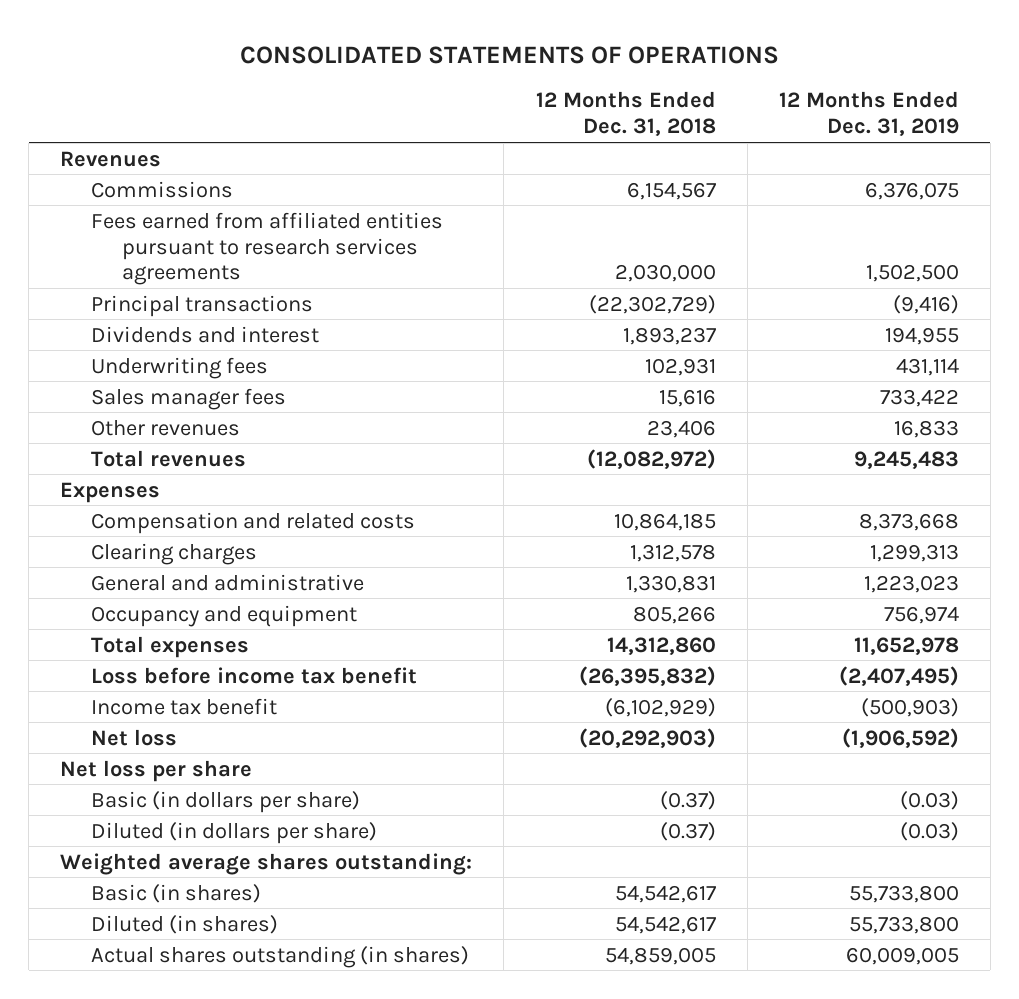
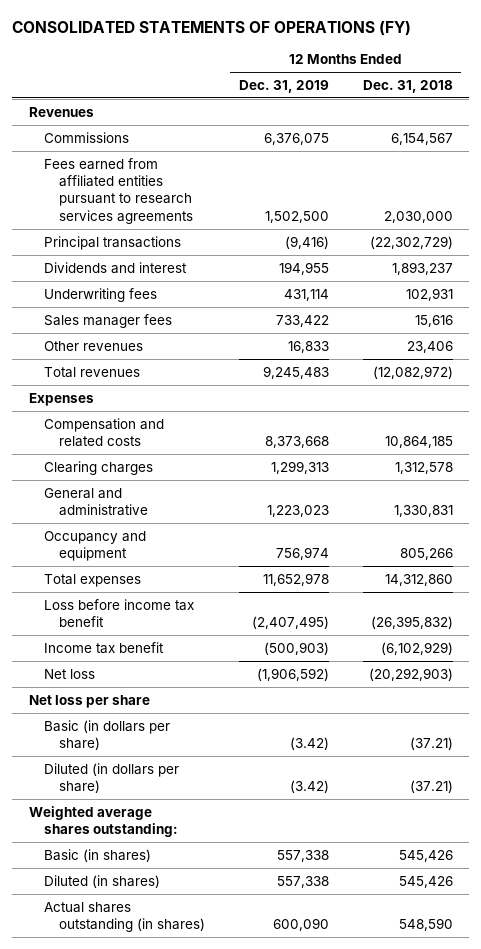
- CONSOLIDATED STATEMENTS OF OPERATIONS
+ CONSOLIDATED STATEMENTS OF OPERATIONS (FY)
- | 12 Months Ended Dec. 31, 2018 | 12 Months Ended Dec. 31, 2019
+ | 12 Months Ended Dec. 31, 2019 | 12 Months Ended Dec. 31, 2018
- Basic (in dollars per share) | (0.37) | (0.03)
- Diluted (in dollars per share) | (0.37) | (0.03)
+ Basic (in dollars per share) | (3.42) | (37.21)
+ Diluted (in dollars per share) | (3.42) | (37.21)
- Basic (in shares) | 54,542,617 | 55,733,800
- Diluted (in shares) | 54,542,617 | 55,733,800
- Actual shares outstanding (in shares) | 54,859,005 | 60,009,005
+ Basic (in shares) | 557,338 | 545,426
+ Diluted (in shares) | 557,338 | 545,426
+ Actual shares outstanding (in shares) | 600,090 | 548,590

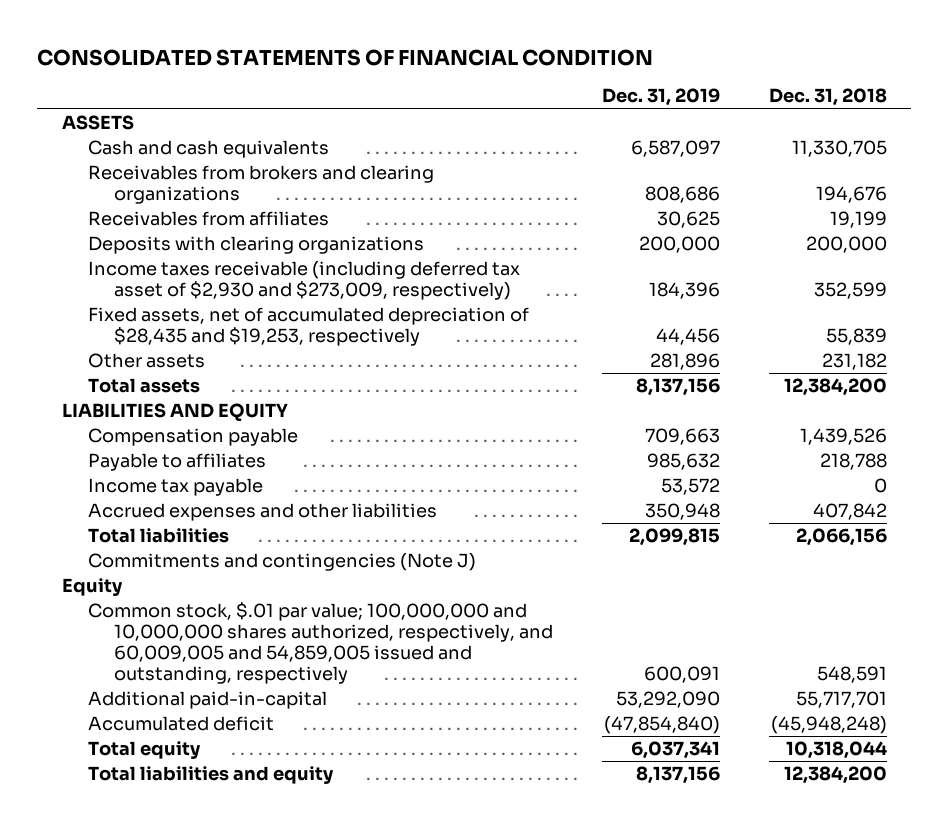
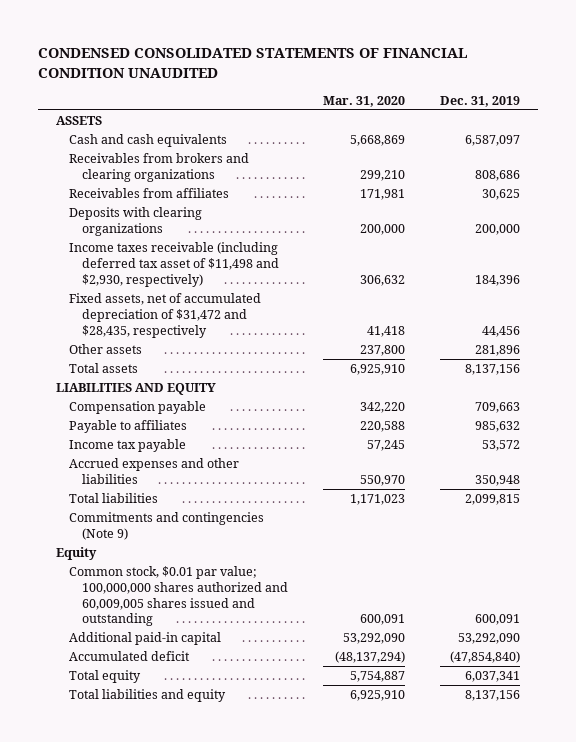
- CONSOLIDATED STATEMENTS OF FINANCIAL CONDITION
+ CONDENSED CONSOLIDATED STATEMENTS OF FINANCIAL CONDITION UNAUDITED
- | Dec. 31, 2019 | Dec. 31, 2018
+ | Mar. 31, 2020 | Dec. 31, 2019
- Income taxes receivable (including deferred tax asset of $2,930 and $273,009, respectively) | 184,396 | 352,599
- Fixed assets, net of accumulated depreciation of $28,435 and $19,253, respectively | 44,456 | 55,839
+ Income taxes receivable (including deferred tax asset of $11,498 and $2,930, respectively) | 306,632 | 184,396
+ Fixed assets, net of accumulated depreciation of $31,472 and $28,435, respectively | 41,418 | 44,456
- Commitments and contingencies (Note J)
+ Commitments and contingencies (Note 9)
- Common stock, $.01 par value; 100,000,000 and 10,000,000 shares authorized, respectively, and 60,009,005 and 54,859,005 issued and outstanding, respectively | 600,091 | 548,591
- Additional paid-in-capital | 53,292,090 | 55,717,701
+ Common stock, $0.01 par value; 100,000,000 shares authorized and 60,009,005 shares issued and outstanding | 600,091 | 600,091
+ Additional paid-in capital | 53,292,090 | 53,292,090

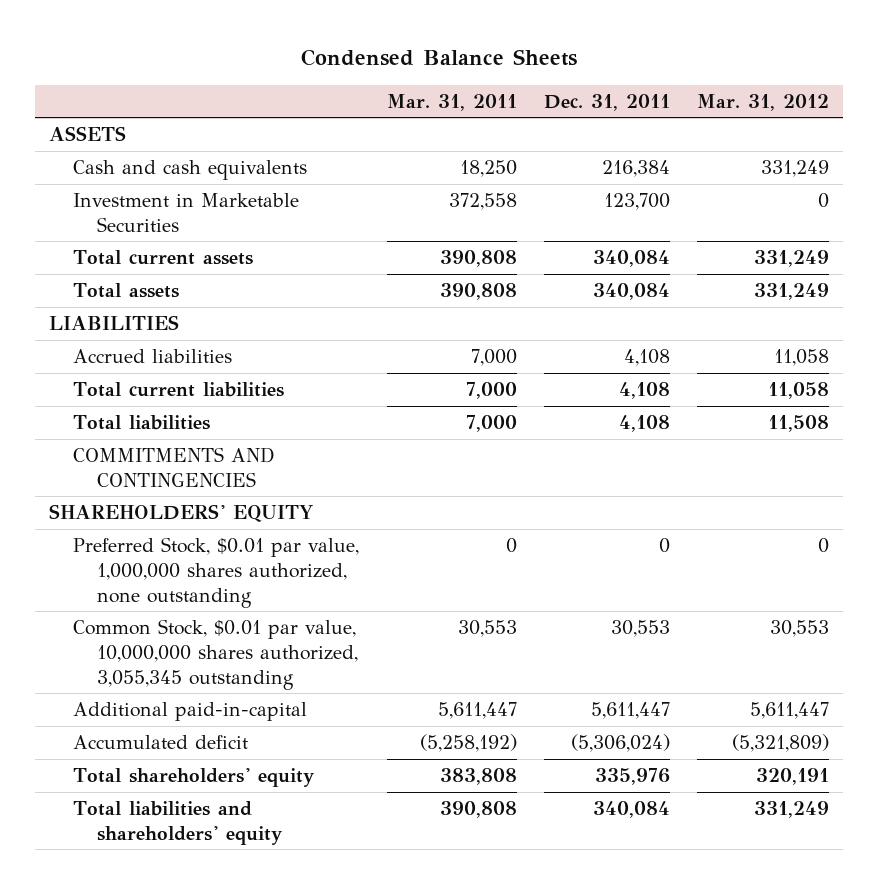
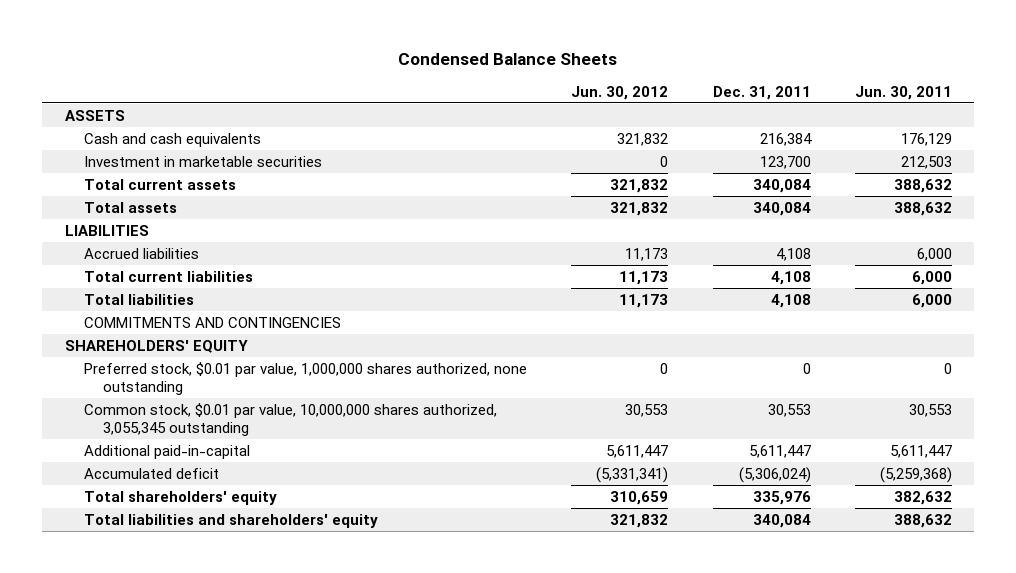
- | Mar. 31, 2011 | Dec. 31, 2011 | Mar. 31, 2012
+ | Jun. 30, 2012 | Dec. 31, 2011 | Jun. 30, 2011
- Investment in Marketable Securities | 372,558 | 123,700 | 0
+ Investment in marketable securities | 0 | 123,700 | 212,503
- Preferred Stock, $0.01 par value, 1,000,000 shares authorized, none outstanding | 0 | 0 | 0
- Common Stock, $0.01 par value, 10,000,000 shares authorized, 3,055,345 outstanding | 30,553 | 30,553 | 30,553
+ Preferred stock, $0.01 par value, 1,000,000 shares authorized, none outstanding | 0 | 0 | 0
+ Common stock, $0.01 par value, 10,000,000 shares authorized, 3,055,345 outstanding | 30,553 | 30,553 | 30,553

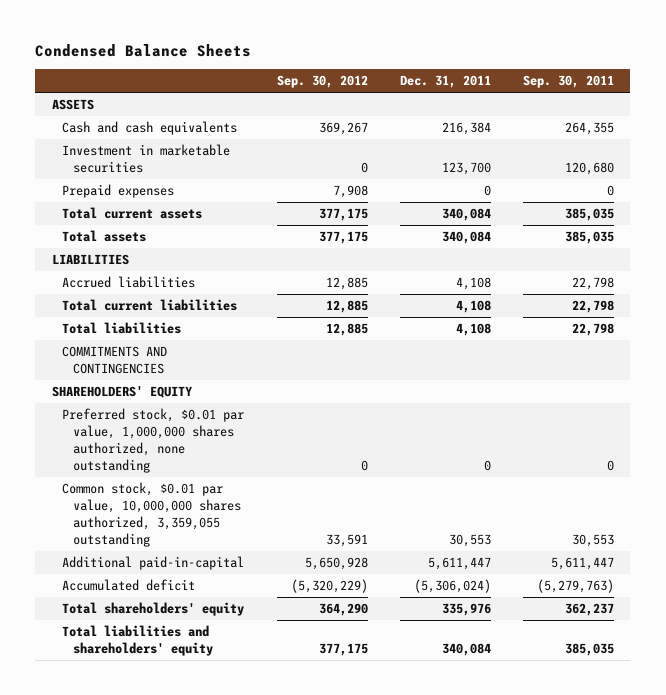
- | Jun. 30, 2012 | Dec. 31, 2011 | Jun. 30, 2011
+ | Sep. 30, 2012 | Dec. 31, 2011 | Sep. 30, 2011
+ Prepaid expenses | 7,908 | 0 | 0
- Common stock, $0.01 par value, 10,000,000 shares authorized, 3,055,345 outstanding | 30,553 | 30,553 | 30,553
+ Common stock, $0.01 par value, 10,000,000 shares authorized, 3,359,055 outstanding | 33,591 | 30,553 | 30,553

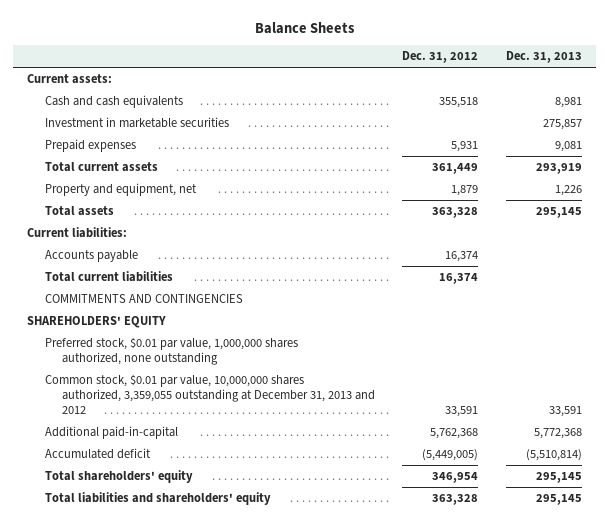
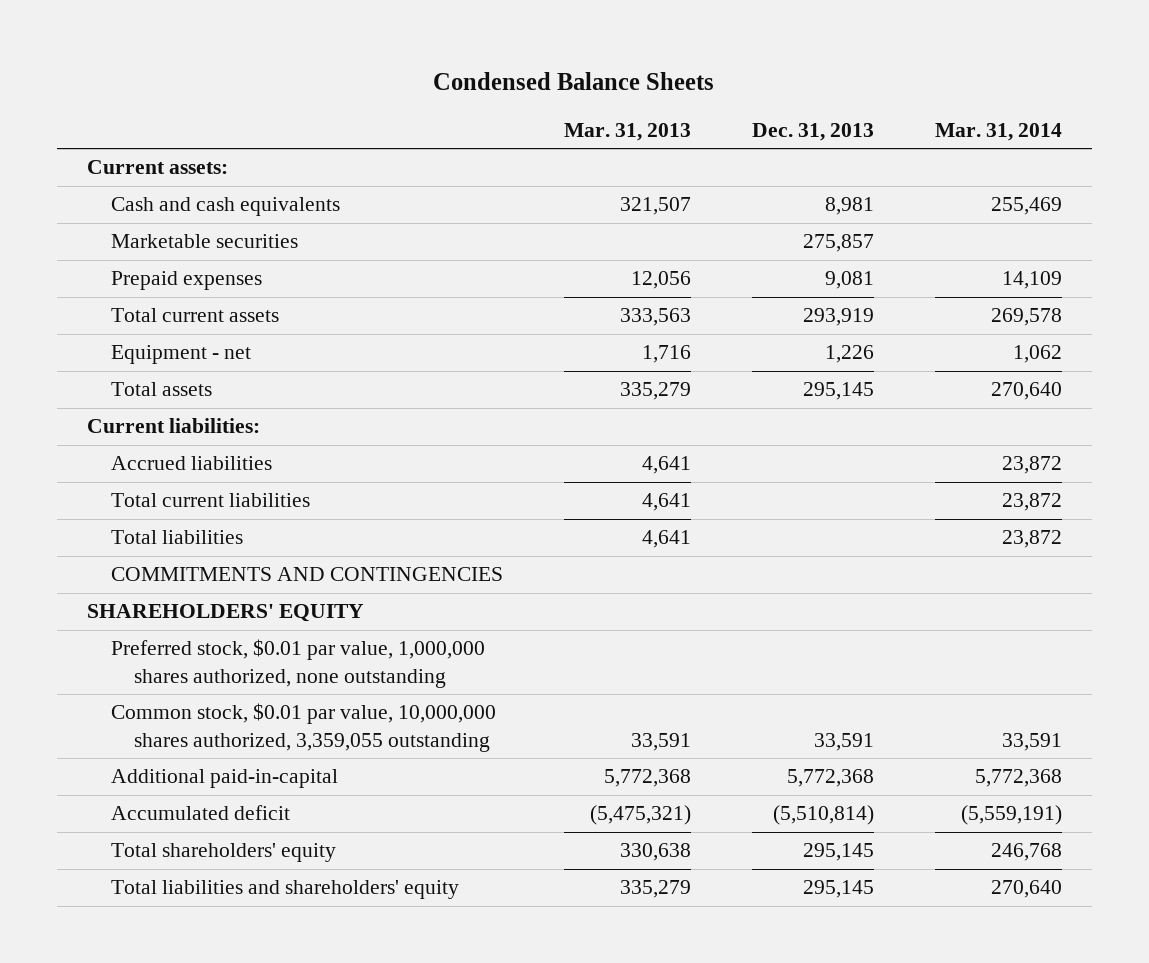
- Balance Sheets
+ Condensed Balance Sheets
- | Dec. 31, 2012 | Dec. 31, 2013
+ | Mar. 31, 2013 | Dec. 31, 2013 | Mar. 31, 2014
- Investment in marketable securities | | 275,857
+ Marketable securities | | 275,857 |
- Property and equipment, net | 1,879 | 1,226
+ Equipment - net | 1,716 | 1,226 | 1,062
- Accounts payable | 16,374 |
+ Accrued liabilities | 4,641 | | 23,872
+ Total liabilities | 4,641 | | 23,872
- Common stock, $0.01 par value, 10,000,000 shares authorized, 3,359,055 outstanding at December 31, 2013 and 2012 | 33,591 | 33,591
+ Common stock, $0.01 par value, 10,000,000 shares authorized, 3,359,055 outstanding | 33,591 | 33,591 | 33,591

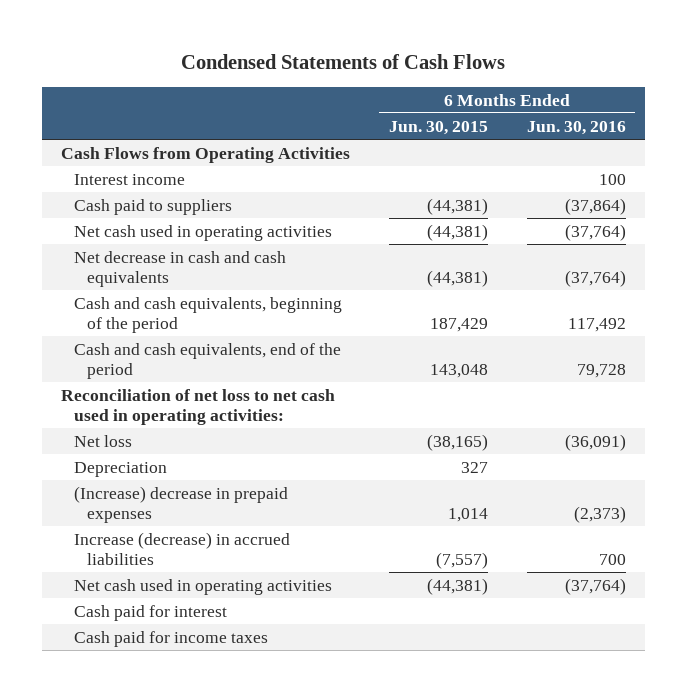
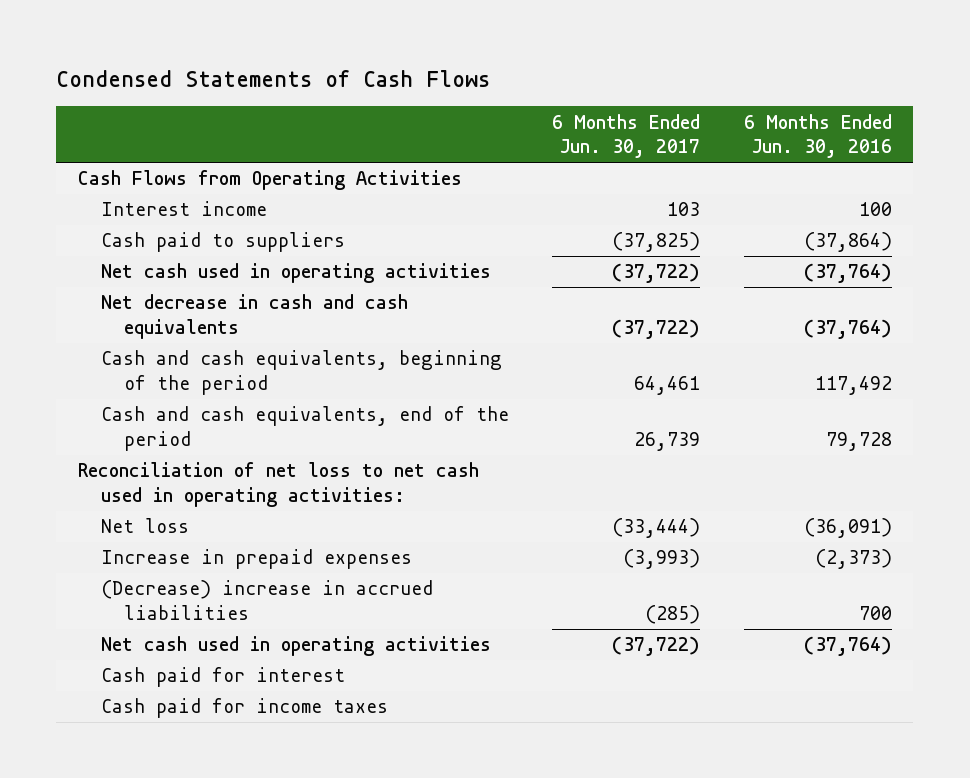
- | 6 Months Ended Jun. 30, 2015 | 6 Months Ended Jun. 30, 2016
+ | 6 Months Ended Jun. 30, 2017 | 6 Months Ended Jun. 30, 2016
- Depreciation | 327 |
- (Increase) decrease in prepaid expenses | 1,014 | (2,373)
- Increase (decrease) in accrued liabilities | (7,557) | 700
+ Increase in prepaid expenses | (3,993) | (2,373)
+ (Decrease) increase in accrued liabilities | (285) | 700

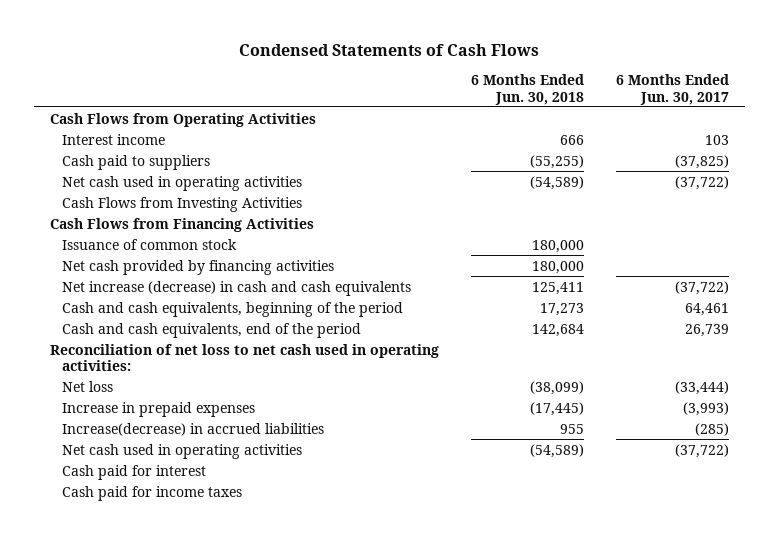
- | 6 Months Ended Jun. 30, 2017 | 6 Months Ended Jun. 30, 2016
+ | 6 Months Ended Jun. 30, 2018 | 6 Months Ended Jun. 30, 2017
- Net decrease in cash and cash equivalents | (37,722) | (37,764)
+ Cash Flows from Investing Activities
+ Cash Flows from Financing Activities
+ Issuance of common stock | 180,000 |
+ Net cash provided by financing activities | 180,000 |
+ Net increase (decrease) in cash and cash equivalents | 125,411 | (37,722)
- (Decrease) increase in accrued liabilities | (285) | 700
+ Increase(decrease) in accrued liabilities | 955 | (285)

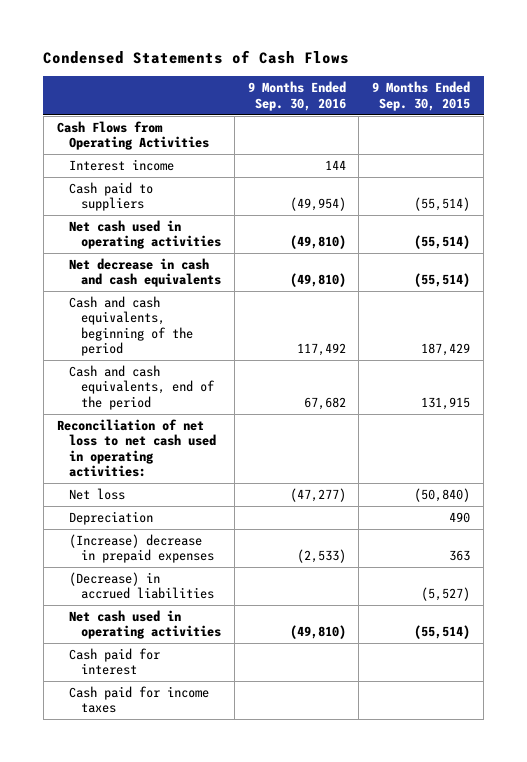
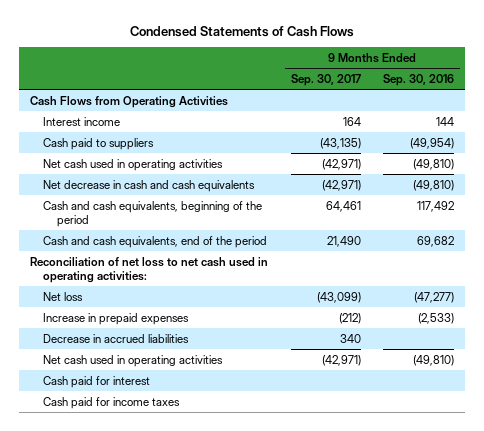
- | 9 Months Ended Sep. 30, 2016 | 9 Months Ended Sep. 30, 2015
+ | 9 Months Ended Sep. 30, 2017 | 9 Months Ended Sep. 30, 2016
- Cash and cash equivalents, end of the period | 67,682 | 131,915
+ Cash and cash equivalents, end of the period | 21,490 | 69,682
- Depreciation | | 490
- (Increase) decrease in prepaid expenses | (2,533) | 363
- (Decrease) in accrued liabilities | | (5,527)
+ Increase in prepaid expenses | (212) | (2,533)
+ Decrease in accrued liabilities | 340 |

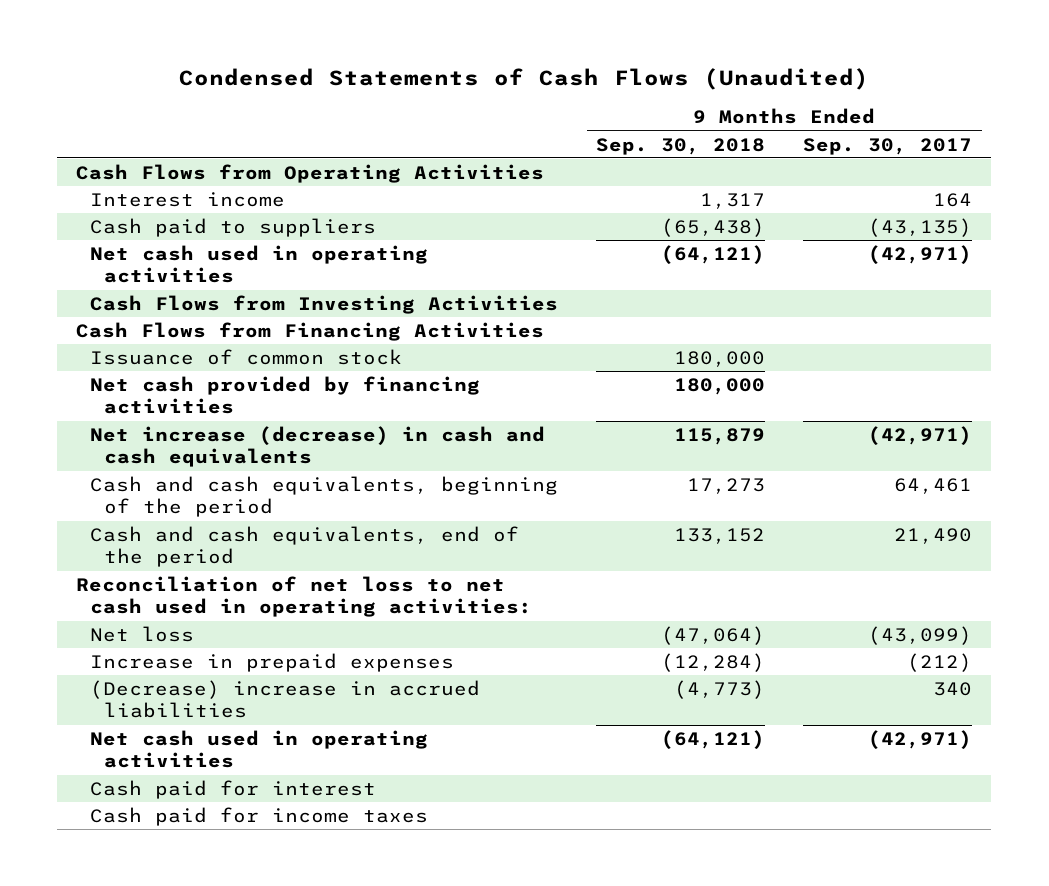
- Condensed Statements of Cash Flows
+ Condensed Statements of Cash Flows (Unaudited)
- | 9 Months Ended Sep. 30, 2017 | 9 Months Ended Sep. 30, 2016
+ | 9 Months Ended Sep. 30, 2018 | 9 Months Ended Sep. 30, 2017
- Net decrease in cash and cash equivalents | (42,971) | (49,810)
+ Cash Flows from Investing Activities
+ Cash Flows from Financing Activities
+ Issuance of common stock | 180,000 |
+ Net cash provided by financing activities | 180,000 |
+ Net increase (decrease) in cash and cash equivalents | 115,879 | (42,971)
- Decrease in accrued liabilities | 340 |
+ (Decrease) increase in accrued liabilities | (4,773) | 340

